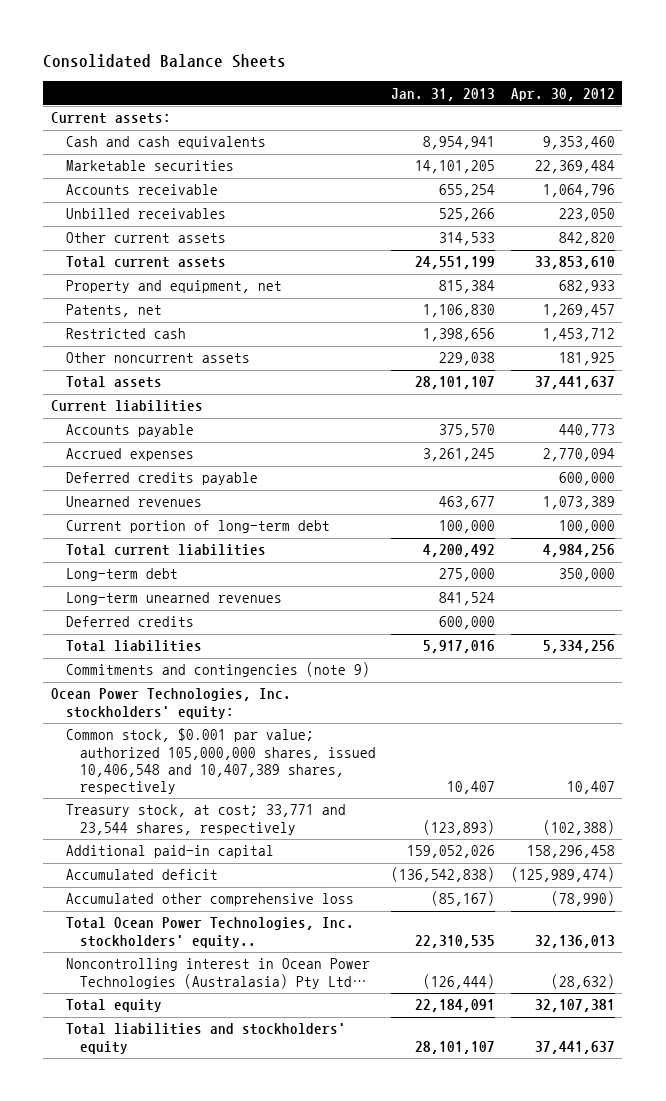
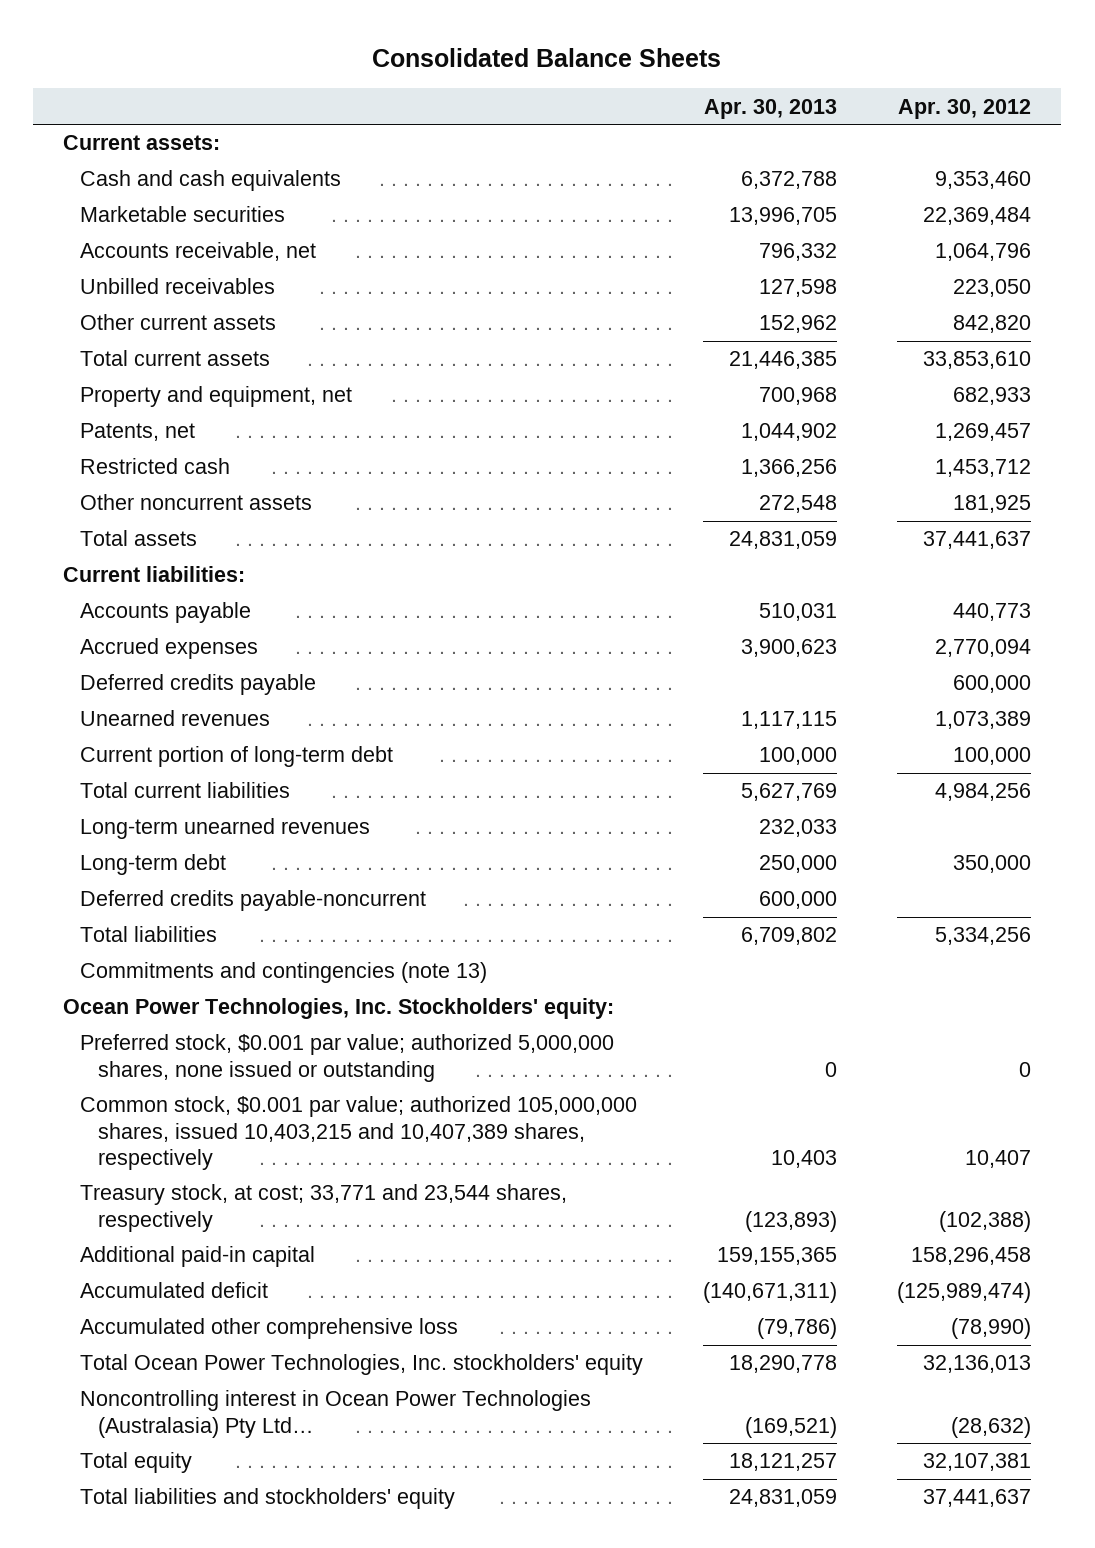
- | Jan. 31, 2013 | Apr. 30, 2012
+ | Apr. 30, 2013 | Apr. 30, 2012
- Accounts receivable | 655,254 | 1,064,796
+ Accounts receivable, net | 796,332 | 1,064,796
- Current liabilities
+ Current liabilities:
- Deferred credits | 600,000 |
moved down: Long-term debt | 250,000 | 350,000
+ Deferred credits payable-noncurrent | 600,000 |
- Commitments and contingencies (note 9)
- Ocean Power Technologies, Inc. stockholders' equity:
- Common stock, $0.001 par value; authorized 105,000,000 shares, issued 10,406,548 and 10,407,389 shares, respectively | 10,407 | 10,407
+ Commitments and contingencies (note 13)
+ Ocean Power Technologies, Inc. Stockholders' equity:
+ Preferred stock, $0.001 par value; authorized 5,000,000 shares, none issued or outstanding | 0 | 0
+ Common stock, $0.001 par value; authorized 105,000,000 shares, issued 10,403,215 and 10,407,389 shares, respectively | 10,403 | 10,407
- Total Ocean Power Technologies, Inc. stockholders' equity.. | 22,310,535 | 32,136,013
+ Total Ocean Power Technologies, Inc. stockholders' equity | 18,290,778 | 32,136,013

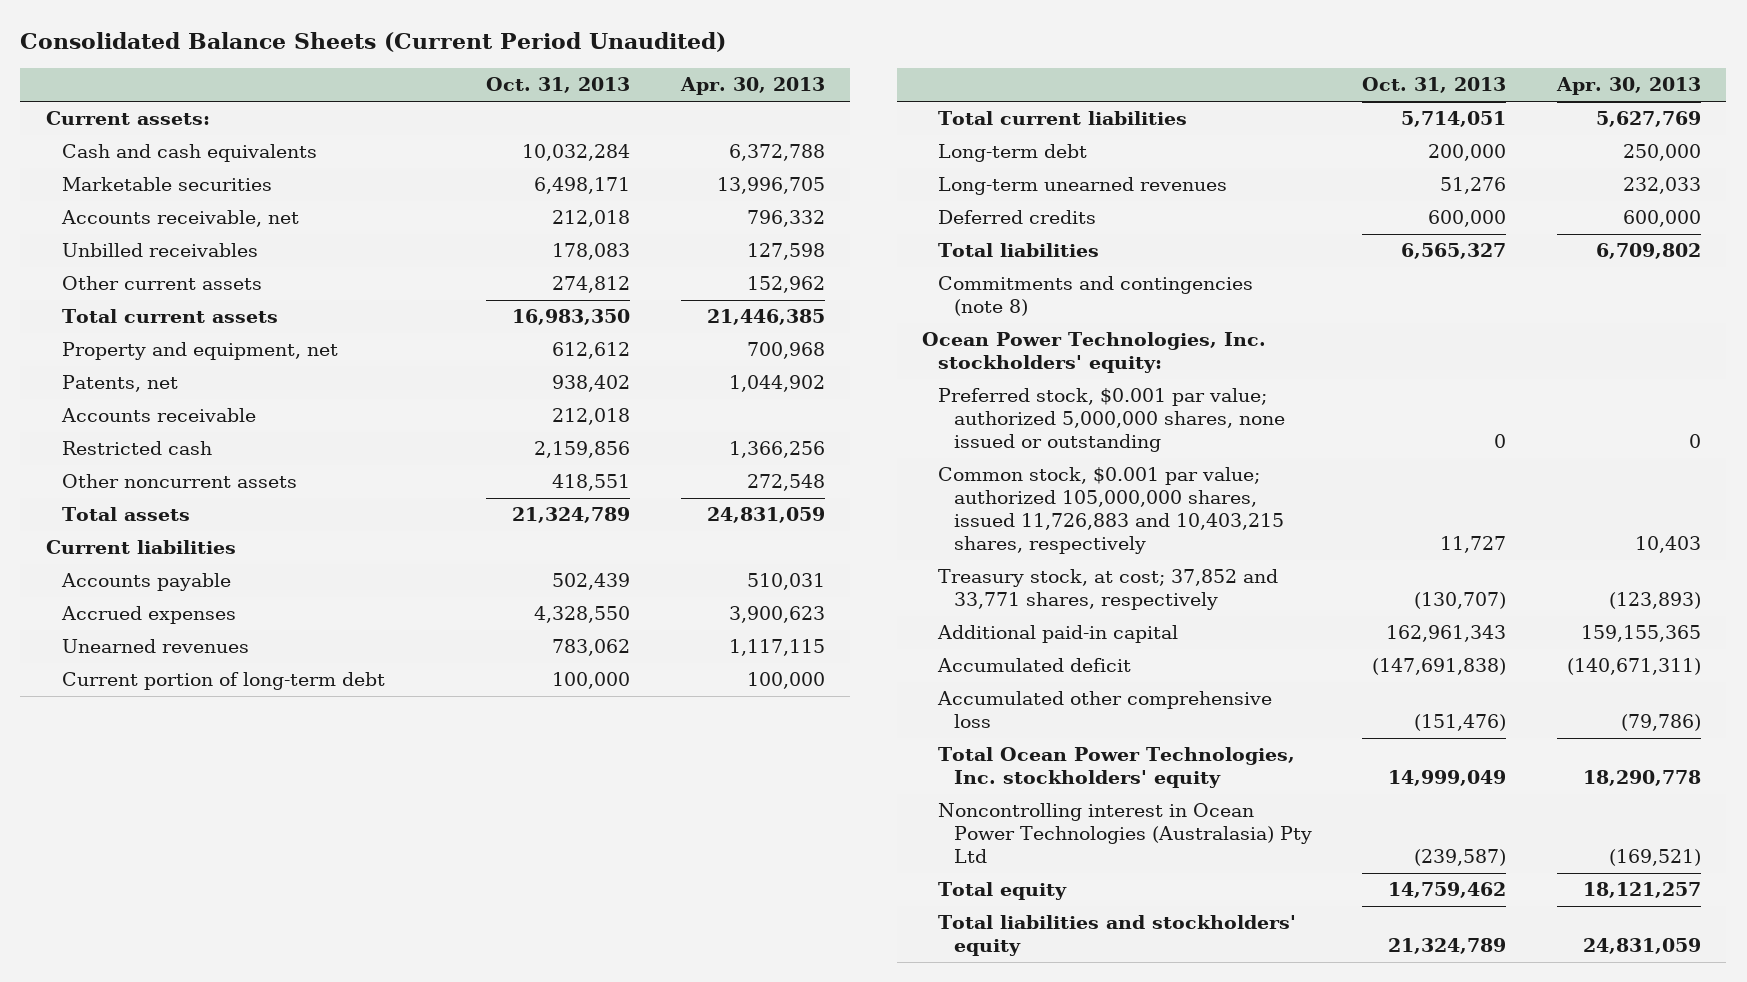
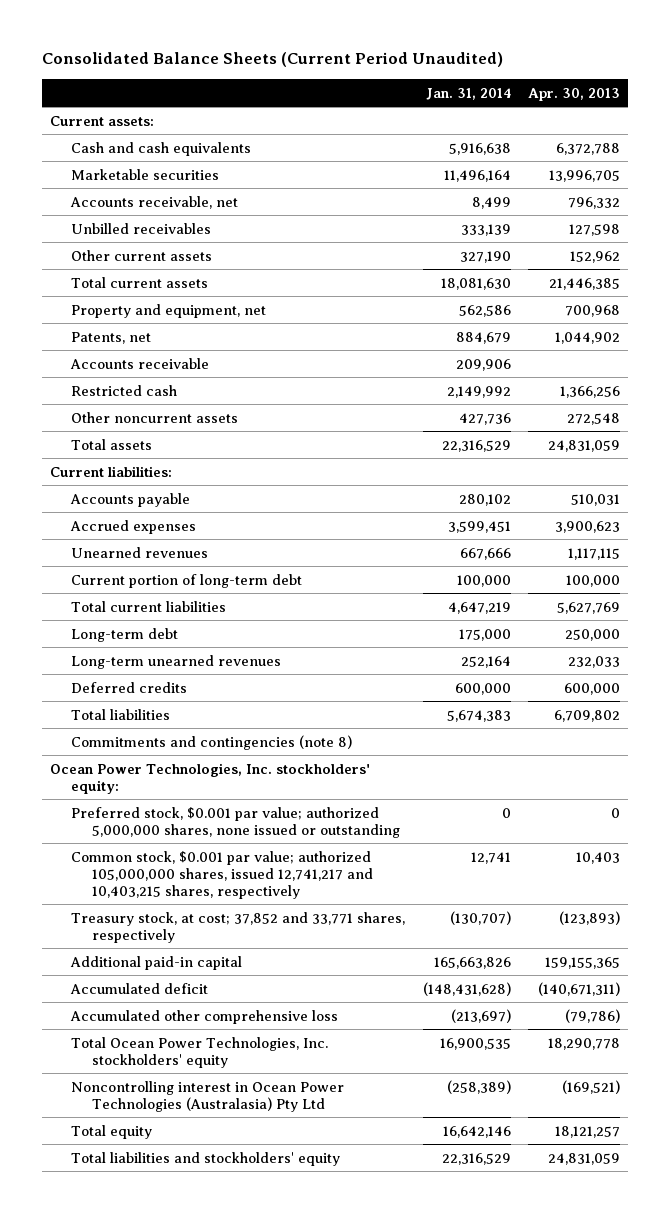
- | Oct. 31, 2013 | Apr. 30, 2013
+ | Jan. 31, 2014 | Apr. 30, 2013
- Current liabilities
+ Current liabilities:
- Common stock, $0.001 par value; authorized 105,000,000 shares, issued 11,726,883 and 10,403,215 shares, respectively | 11,727 | 10,403
+ Common stock, $0.001 par value; authorized 105,000,000 shares, issued 12,741,217 and 10,403,215 shares, respectively | 12,741 | 10,403

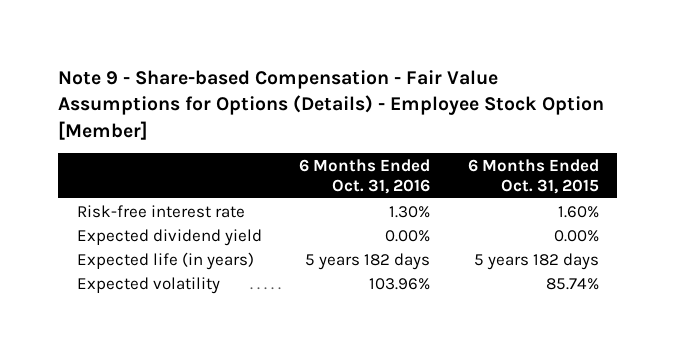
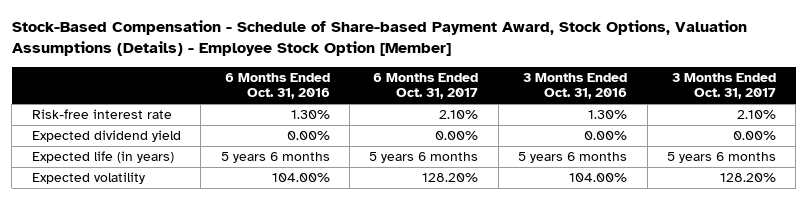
- Note 9 - Share-based Compensation - Fair Value Assumptions for Options (Details) - Employee Stock Option [Member]
+ Stock-Based Compensation - Schedule of Share-based Payment Award, Stock Options, Valuation Assumptions (Details) - Employee Stock Option [Member]
- | 6 Months Ended Oct. 31, 2016 | 6 Months Ended Oct. 31, 2015
+ | 6 Months Ended Oct. 31, 2016 | 6 Months Ended Oct. 31, 2017 | 3 Months Ended Oct. 31, 2016 | 3 Months Ended Oct. 31, 2017
- Expected life (in years) | 5 years 182 days | 5 years 182 days
- Expected volatility | 103.96% | 85.74%
+ Expected life (in years) | 5 years 6 months | 5 years 6 months | 5 years 6 months | 5 years 6 months
+ Expected volatility | 104.00% | 128.20% | 104.00% | 128.20%

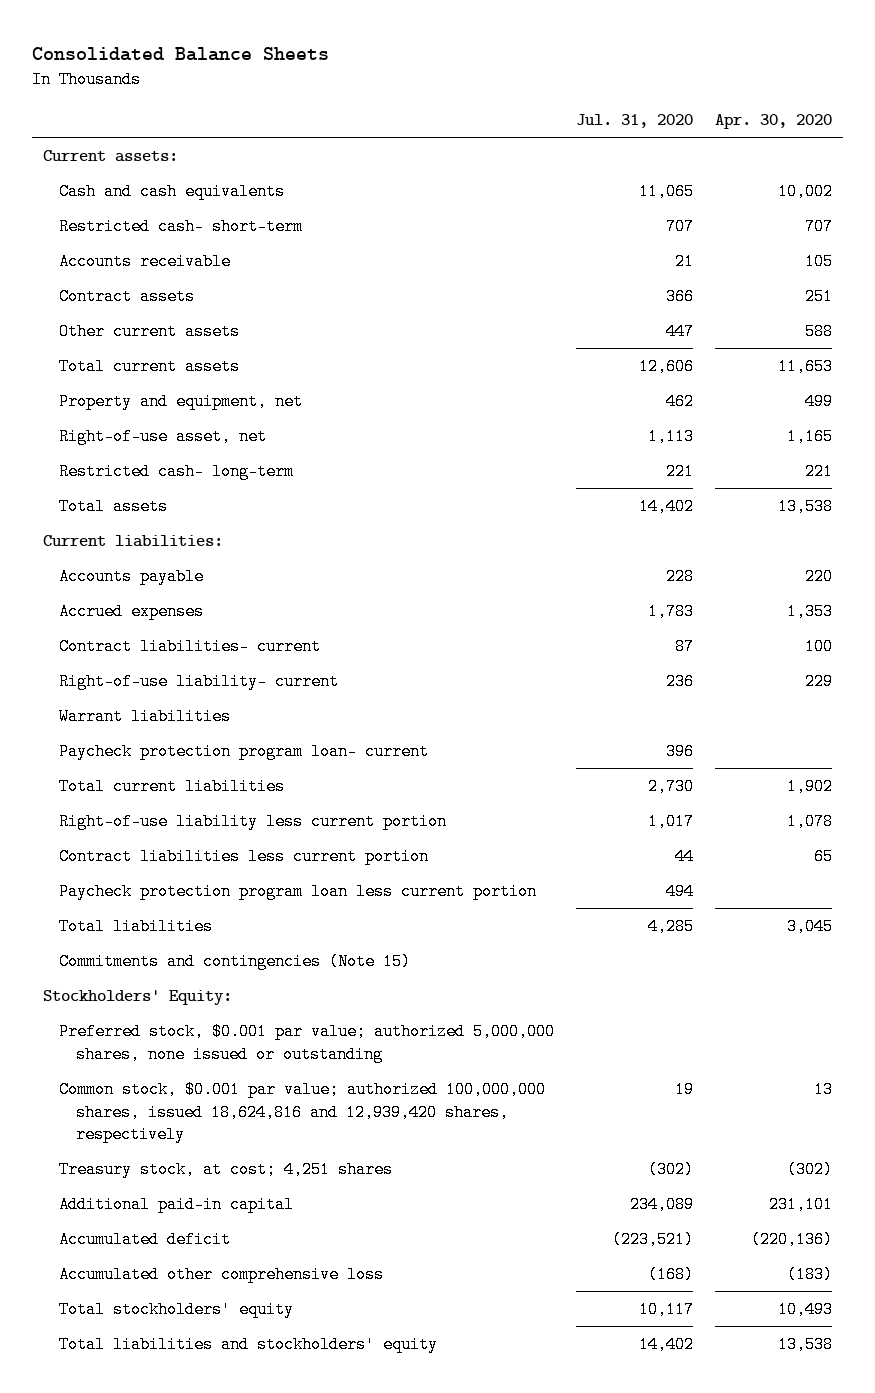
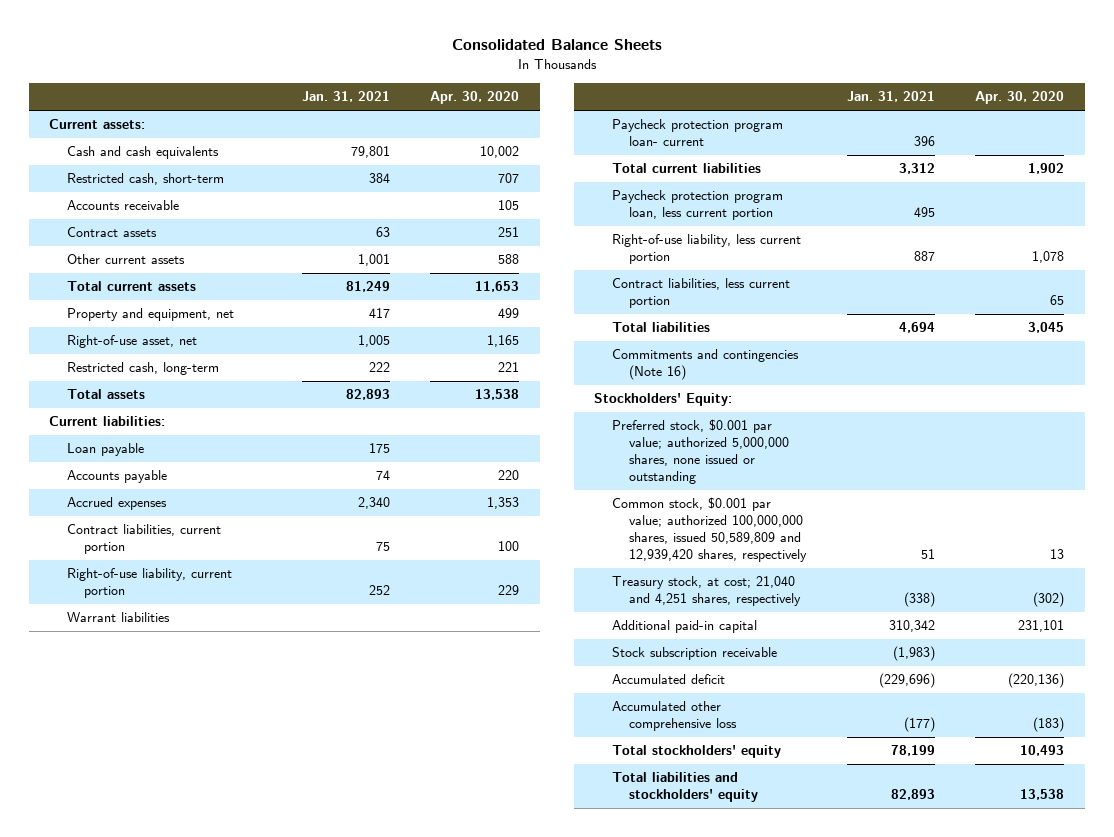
- | Jul. 31, 2020 | Apr. 30, 2020
+ | Jan. 31, 2021 | Apr. 30, 2020
- Restricted cash- short-term | 707 | 707
+ Restricted cash, short-term | 384 | 707
- Restricted cash- long-term | 221 | 221
+ Restricted cash, long-term | 222 | 221
+ Loan payable | 175 |
- Contract liabilities- current | 87 | 100
- Right-of-use liability- current | 236 | 229
+ Contract liabilities, current portion | 75 | 100
+ Right-of-use liability, current portion | 252 | 229
- Right-of-use liability less current portion | 1,017 | 1,078
- Contract liabilities less current portion | 44 | 65
- Paycheck protection program loan less current portion | 494 |
+ Paycheck protection program loan, less current portion | 495 |
+ Right-of-use liability, less current portion | 887 | 1,078
+ Contract liabilities, less current portion | | 65
- Commitments and contingencies (Note 15)
+ Commitments and contingencies (Note 16)
- Common stock, $0.001 par value; authorized 100,000,000 shares, issued 18,624,816 and 12,939,420 shares, respectively | 19 | 13
- Treasury stock, at cost; 4,251 shares | (302) | (302)
+ Common stock, $0.001 par value; authorized 100,000,000 shares, issued 50,589,809 and 12,939,420 shares, respectively | 51 | 13
+ Treasury stock, at cost; 21,040 and 4,251 shares, respectively | (338) | (302)
+ Stock subscription receivable | (1,983) |

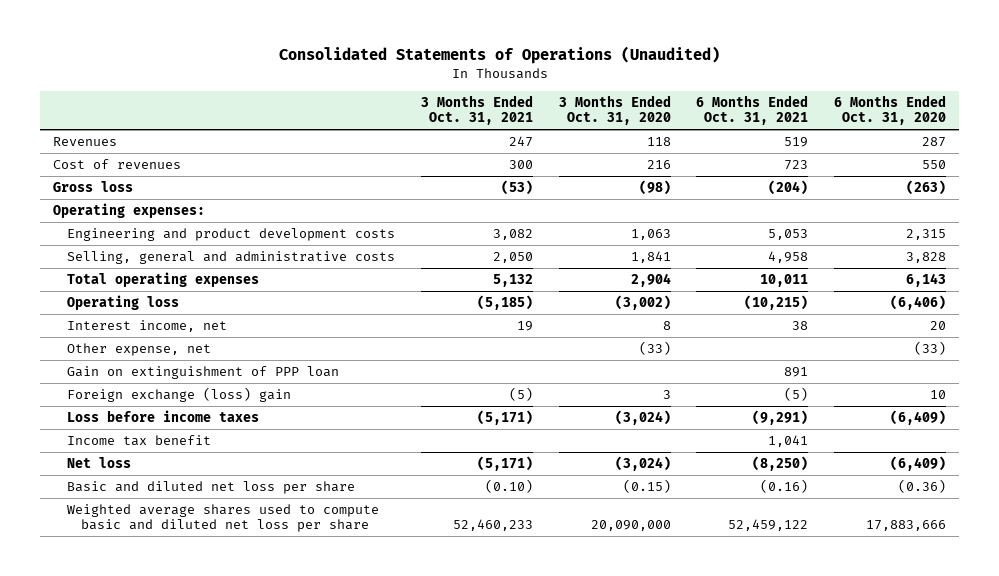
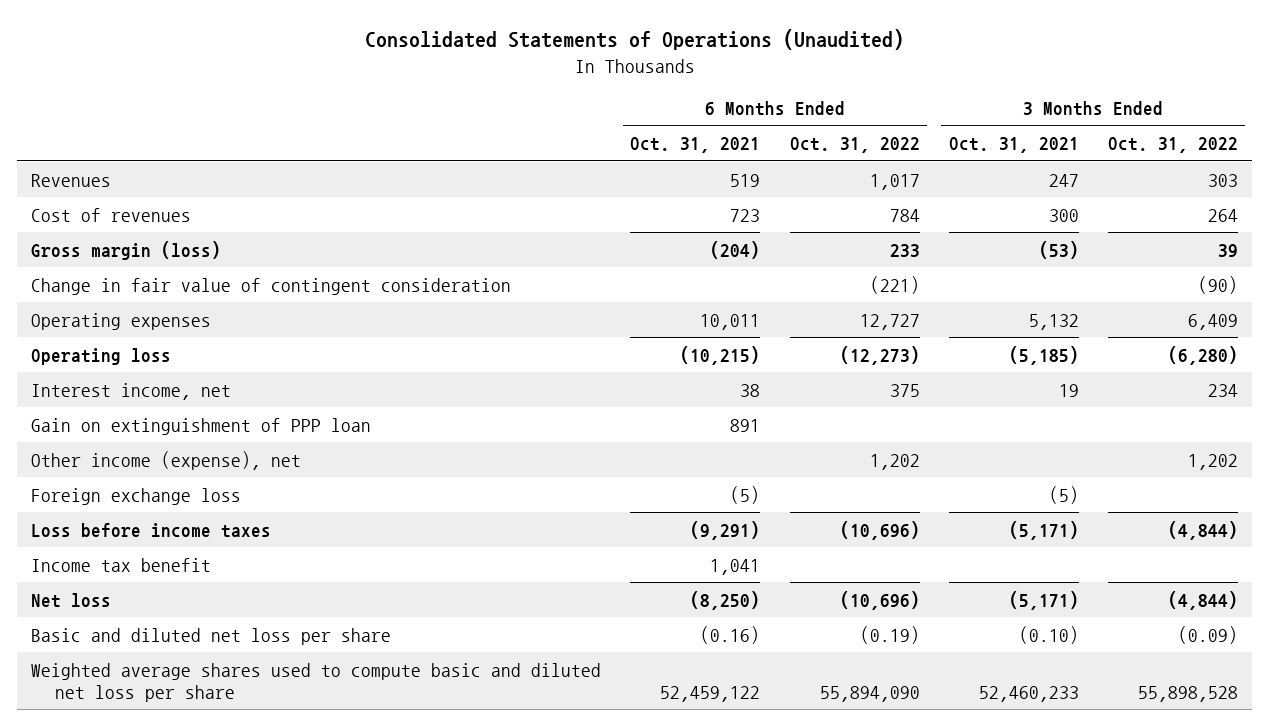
- | 3 Months Ended Oct. 31, 2021 | 3 Months Ended Oct. 31, 2020 | 6 Months Ended Oct. 31, 2021 | 6 Months Ended Oct. 31, 2020
+ | 6 Months Ended Oct. 31, 2021 | 6 Months Ended Oct. 31, 2022 | 3 Months Ended Oct. 31, 2021 | 3 Months Ended Oct. 31, 2022
- Gross loss | (53) | (98) | (204) | (263)
- Operating expenses:
- Engineering and product development costs | 3,082 | 1,063 | 5,053 | 2,315
- Selling, general and administrative costs | 2,050 | 1,841 | 4,958 | 3,828
- Total operating expenses | 5,132 | 2,904 | 10,011 | 6,143
+ Gross margin (loss) | (204) | 233 | (53) | 39
+ Change in fair value of contingent consideration | | (221) | | (90)
+ Operating expenses | 10,011 | 12,727 | 5,132 | 6,409
- Other expense, net | | (33) | | (33)
- Foreign exchange (loss) gain | (5) | 3 | (5) | 10
+ Other income (expense), net | | 1,202 | | 1,202
+ Foreign exchange loss | (5) | | (5) |

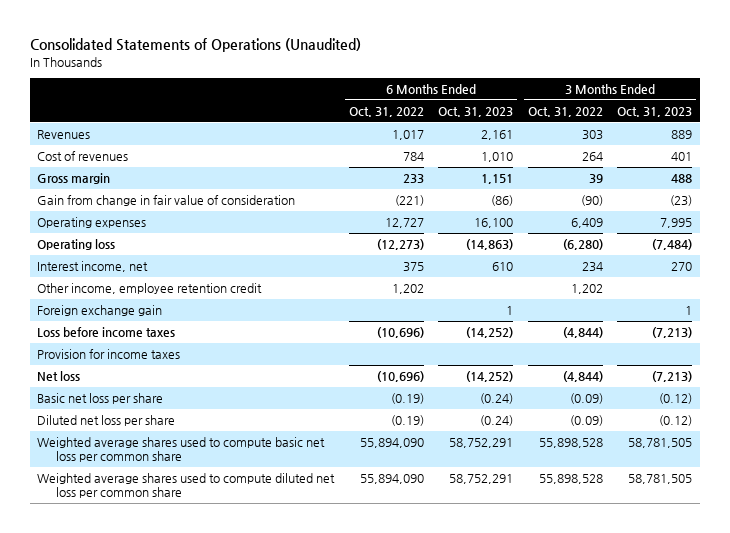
- | 6 Months Ended Oct. 31, 2021 | 6 Months Ended Oct. 31, 2022 | 3 Months Ended Oct. 31, 2021 | 3 Months Ended Oct. 31, 2022
+ | 6 Months Ended Oct. 31, 2022 | 6 Months Ended Oct. 31, 2023 | 3 Months Ended Oct. 31, 2022 | 3 Months Ended Oct. 31, 2023
- Gross margin (loss) | (204) | 233 | (53) | 39
- Change in fair value of contingent consideration | | (221) | | (90)
+ Gross margin | 233 | 1,151 | 39 | 488
+ Gain from change in fair value of consideration | (221) | (86) | (90) | (23)
- Gain on extinguishment of PPP loan | 891 | | |
- Other income (expense), net | | 1,202 | | 1,202
- Foreign exchange loss | (5) | | (5) |
+ Other income, employee retention credit | 1,202 | | 1,202 |
+ Foreign exchange gain | | 1 | | 1
- Income tax benefit | 1,041 | | |
+ Provision for income taxes
- Basic and diluted net loss per share | (0.16) | (0.19) | (0.10) | (0.09)
- Weighted average shares used to compute basic and diluted net loss per share | 52,459,122 | 55,894,090 | 52,460,233 | 55,898,528
+ Basic net loss per share | (0.19) | (0.24) | (0.09) | (0.12)
+ Diluted net loss per share | (0.19) | (0.24) | (0.09) | (0.12)
+ Weighted average shares used to compute basic net loss per common share | 55,894,090 | 58,752,291 | 55,898,528 | 58,781,505
+ Weighted average shares used to compute diluted net loss per common share | 55,894,090 | 58,752,291 | 55,898,528 | 58,781,505

